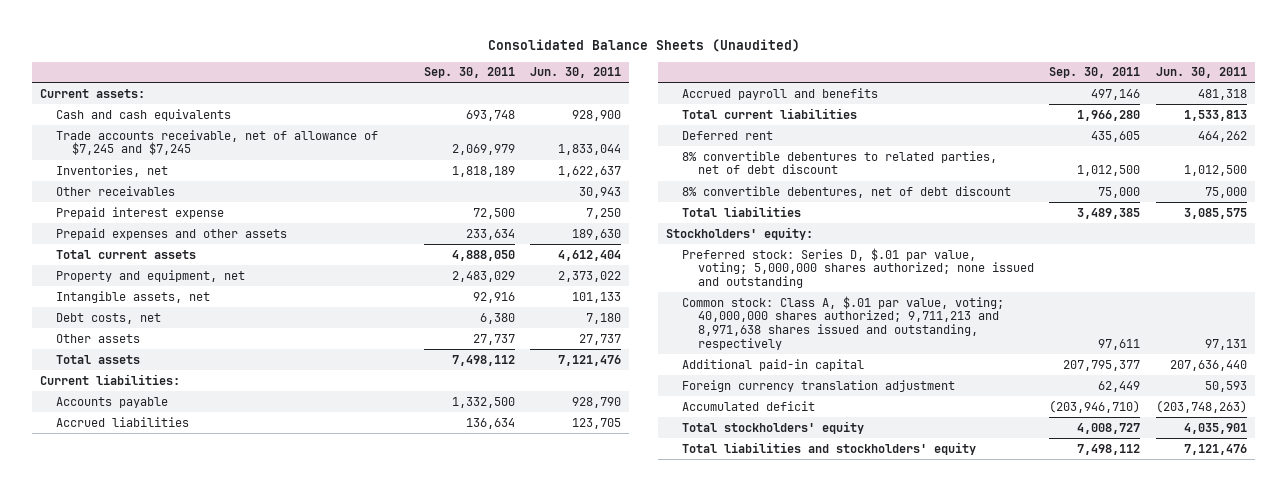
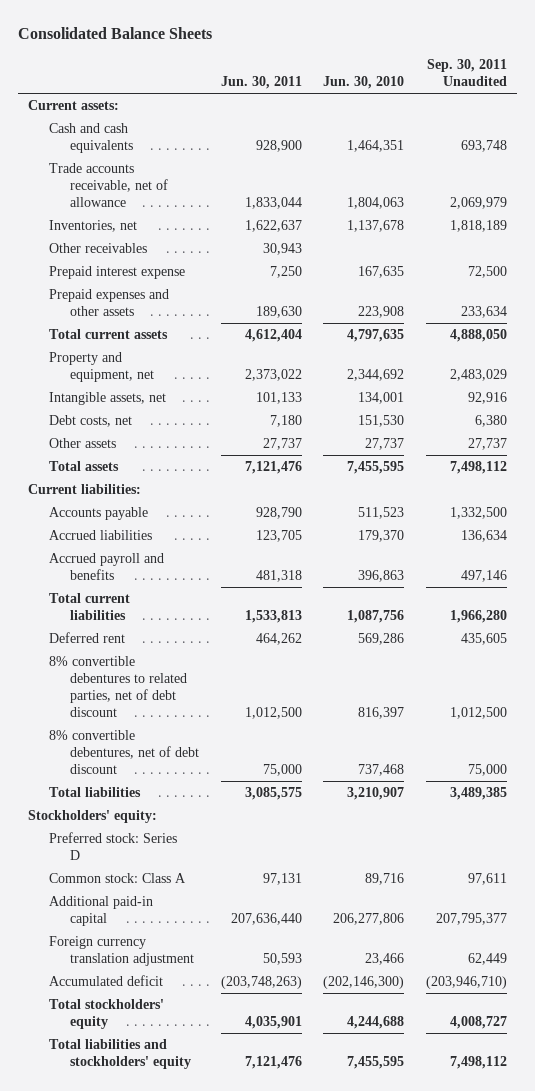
- Consolidated Balance Sheets (Unaudited)
+ Consolidated Balance Sheets
- | Sep. 30, 2011 | Jun. 30, 2011
+ | Jun. 30, 2011 | Jun. 30, 2010 | Sep. 30, 2011 Unaudited
- Trade accounts receivable, net of allowance of $7,245 and $7,245 | 2,069,979 | 1,833,044
+ Trade accounts receivable, net of allowance | 1,833,044 | 1,804,063 | 2,069,979
- Preferred stock: Series D, $.01 par value, voting; 5,000,000 shares authorized; none issued and outstanding
- Common stock: Class A, $.01 par value, voting; 40,000,000 shares authorized; 9,711,213 and 8,971,638 shares issued and outstanding, respectively | 97,611 | 97,131
+ Preferred stock: Series D
+ Common stock: Class A | 97,131 | 89,716 | 97,611

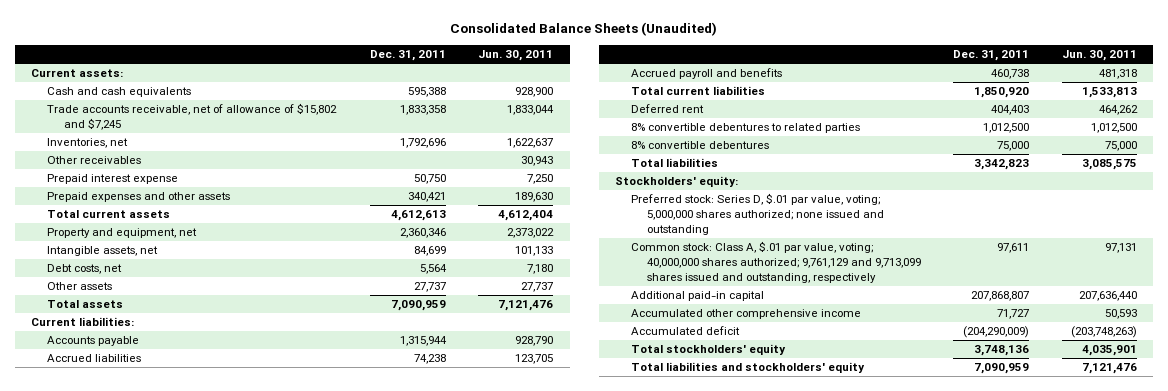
- Consolidated Balance Sheets
+ Consolidated Balance Sheets (Unaudited)
- | Jun. 30, 2011 | Jun. 30, 2010 | Sep. 30, 2011 Unaudited
+ | Dec. 31, 2011 | Jun. 30, 2011
- Trade accounts receivable, net of allowance | 1,833,044 | 1,804,063 | 2,069,979
+ Trade accounts receivable, net of allowance of $15,802 and $7,245 | 1,833,358 | 1,833,044
- 8% convertible debentures to related parties, net of debt discount | 1,012,500 | 816,397 | 1,012,500
- 8% convertible debentures, net of debt discount | 75,000 | 737,468 | 75,000
+ 8% convertible debentures to related parties | 1,012,500 | 1,012,500
+ 8% convertible debentures | 75,000 | 75,000
- Preferred stock: Series D
- Common stock: Class A | 97,131 | 89,716 | 97,611
+ Preferred stock: Series D, $.01 par value, voting; 5,000,000 shares authorized; none issued and outstanding
+ Common stock: Class A, $.01 par value, voting; 40,000,000 shares authorized; 9,761,129 and 9,713,099 shares issued and outstanding, respectively | 97,611 | 97,131
- Foreign currency translation adjustment | 50,593 | 23,466 | 62,449
+ Accumulated other comprehensive income | 71,727 | 50,593

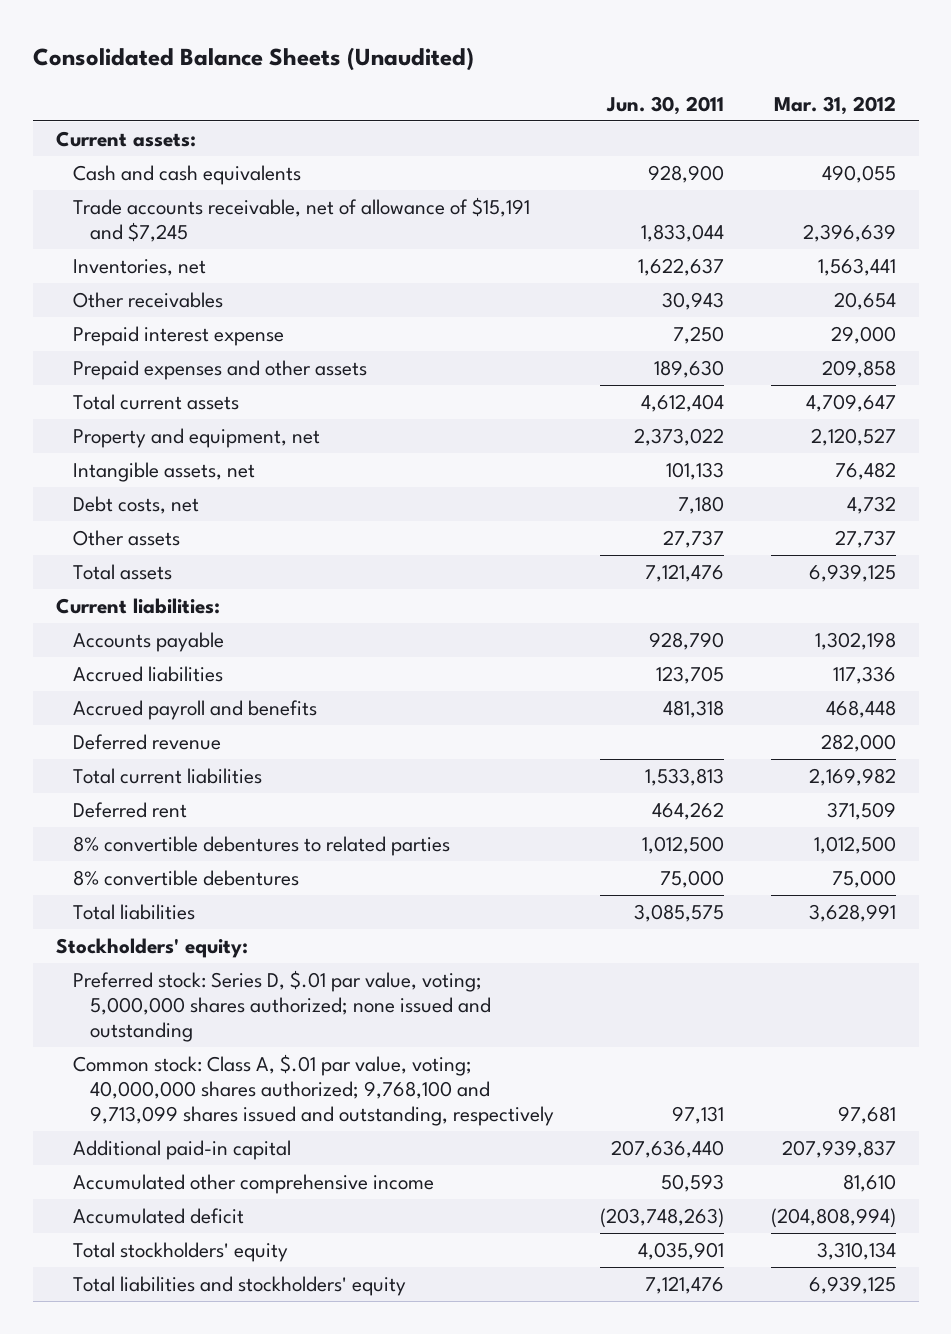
- | Dec. 31, 2011 | Jun. 30, 2011
+ | Jun. 30, 2011 | Mar. 31, 2012
- Trade accounts receivable, net of allowance of $15,802 and $7,245 | 1,833,358 | 1,833,044
+ Trade accounts receivable, net of allowance of $15,191 and $7,245 | 1,833,044 | 2,396,639
+ Deferred revenue | | 282,000
- Common stock: Class A, $.01 par value, voting; 40,000,000 shares authorized; 9,761,129 and 9,713,099 shares issued and outstanding, respectively | 97,611 | 97,131
+ Common stock: Class A, $.01 par value, voting; 40,000,000 shares authorized; 9,768,100 and 9,713,099 shares issued and outstanding, respectively | 97,131 | 97,681

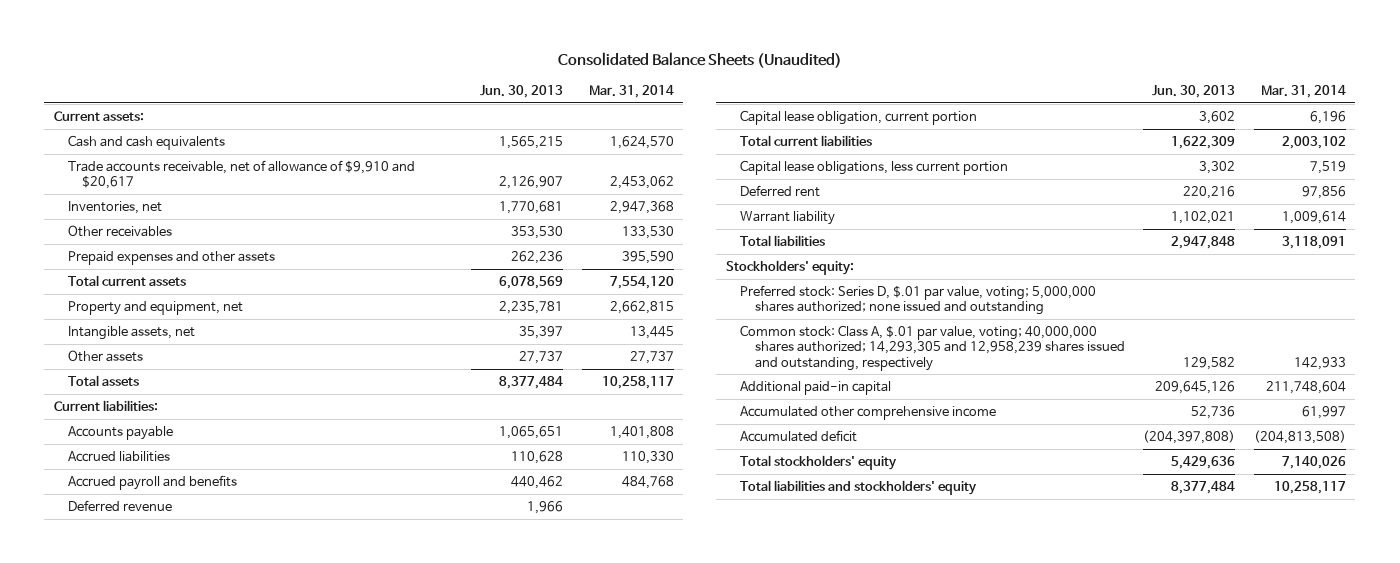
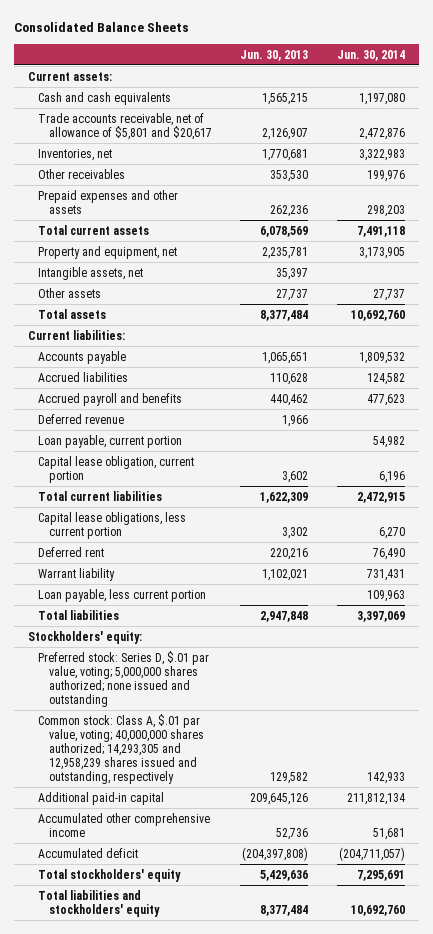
- Consolidated Balance Sheets (Unaudited)
+ Consolidated Balance Sheets
- | Jun. 30, 2013 | Mar. 31, 2014
+ | Jun. 30, 2013 | Jun. 30, 2014
- Trade accounts receivable, net of allowance of $9,910 and $20,617 | 2,126,907 | 2,453,062
+ Trade accounts receivable, net of allowance of $5,801 and $20,617 | 2,126,907 | 2,472,876
+ Loan payable, current portion | | 54,982
+ Loan payable, less current portion | | 109,963

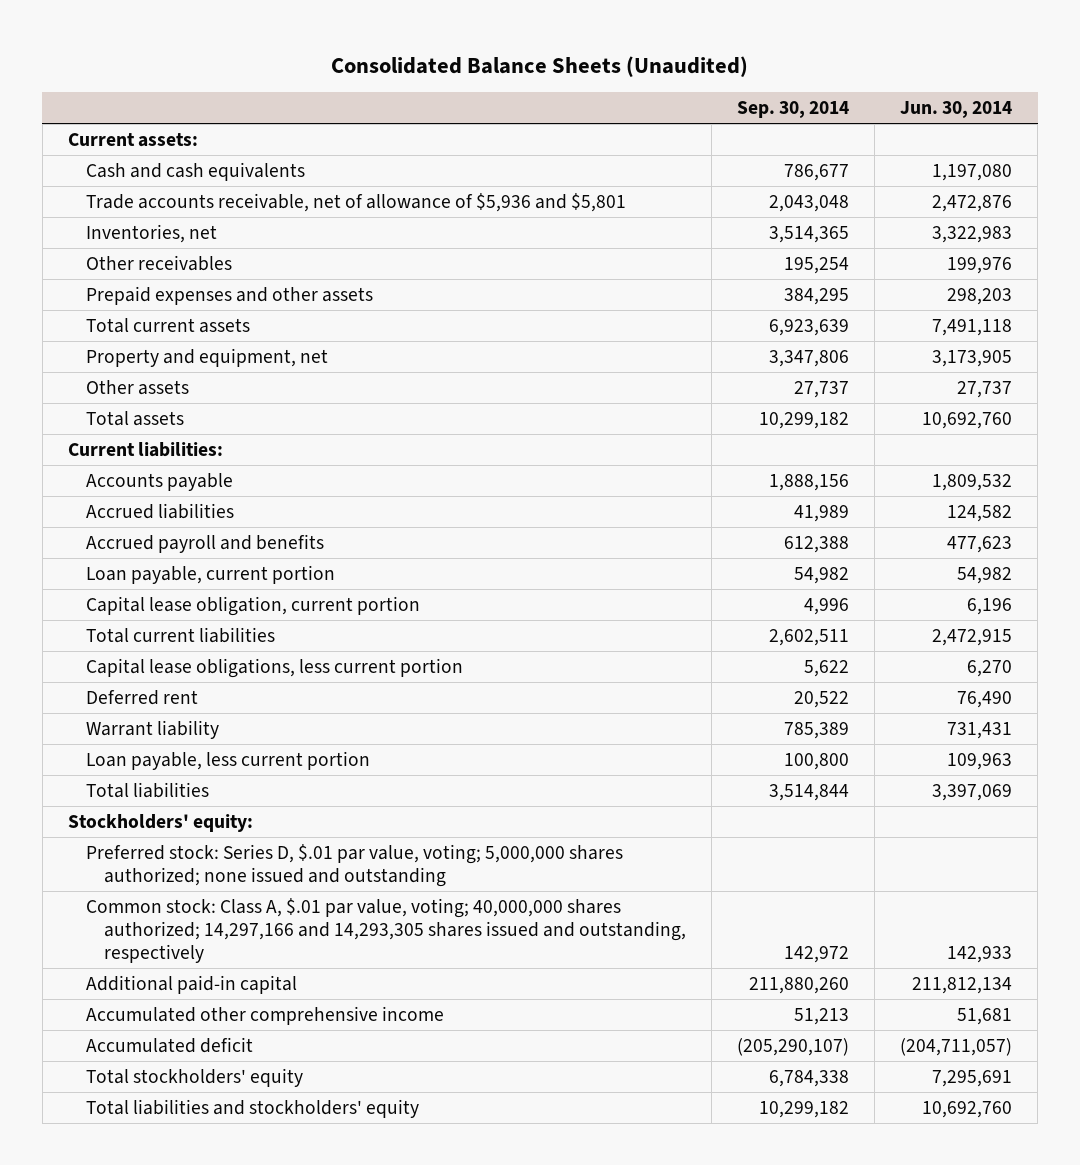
- Consolidated Balance Sheets
+ Consolidated Balance Sheets (Unaudited)
- | Jun. 30, 2013 | Jun. 30, 2014
+ | Sep. 30, 2014 | Jun. 30, 2014
- Trade accounts receivable, net of allowance of $5,801 and $20,617 | 2,126,907 | 2,472,876
+ Trade accounts receivable, net of allowance of $5,936 and $5,801 | 2,043,048 | 2,472,876
- Intangible assets, net | 35,397 |
- Deferred revenue | 1,966 |
- Common stock: Class A, $.01 par value, voting; 40,000,000 shares authorized; 14,293,305 and 12,958,239 shares issued and outstanding, respectively | 129,582 | 142,933
+ Common stock: Class A, $.01 par value, voting; 40,000,000 shares authorized; 14,297,166 and 14,293,305 shares issued and outstanding, respectively | 142,972 | 142,933

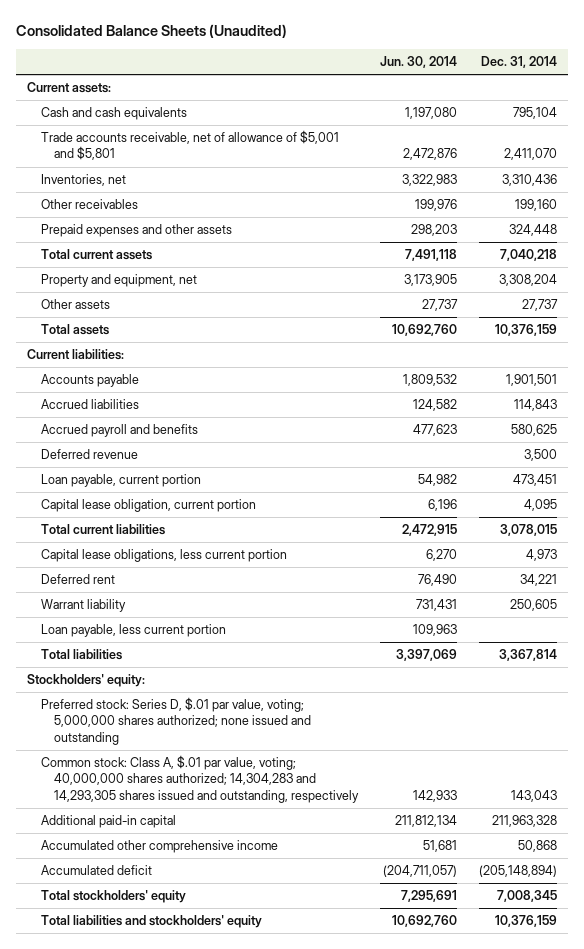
- | Sep. 30, 2014 | Jun. 30, 2014
+ | Jun. 30, 2014 | Dec. 31, 2014
- Trade accounts receivable, net of allowance of $5,936 and $5,801 | 2,043,048 | 2,472,876
+ Trade accounts receivable, net of allowance of $5,001 and $5,801 | 2,472,876 | 2,411,070
+ Deferred revenue | | 3,500
- Common stock: Class A, $.01 par value, voting; 40,000,000 shares authorized; 14,297,166 and 14,293,305 shares issued and outstanding, respectively | 142,972 | 142,933
+ Common stock: Class A, $.01 par value, voting; 40,000,000 shares authorized; 14,304,283 and 14,293,305 shares issued and outstanding, respectively | 142,933 | 143,043

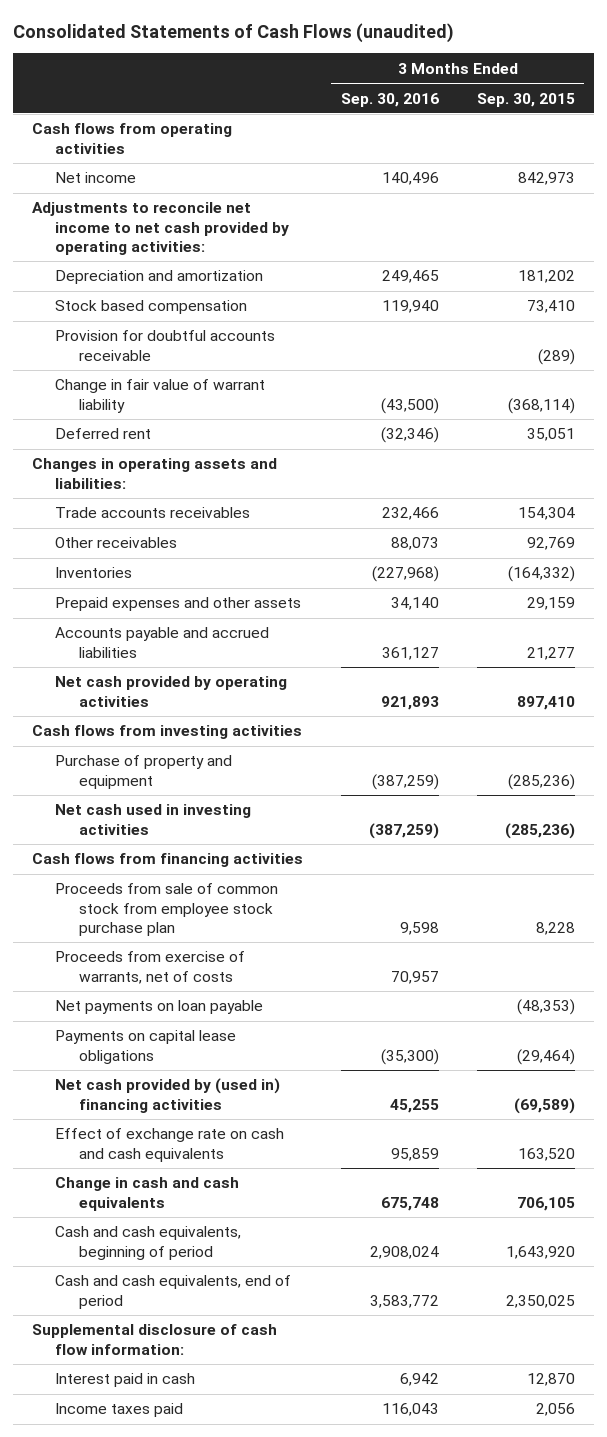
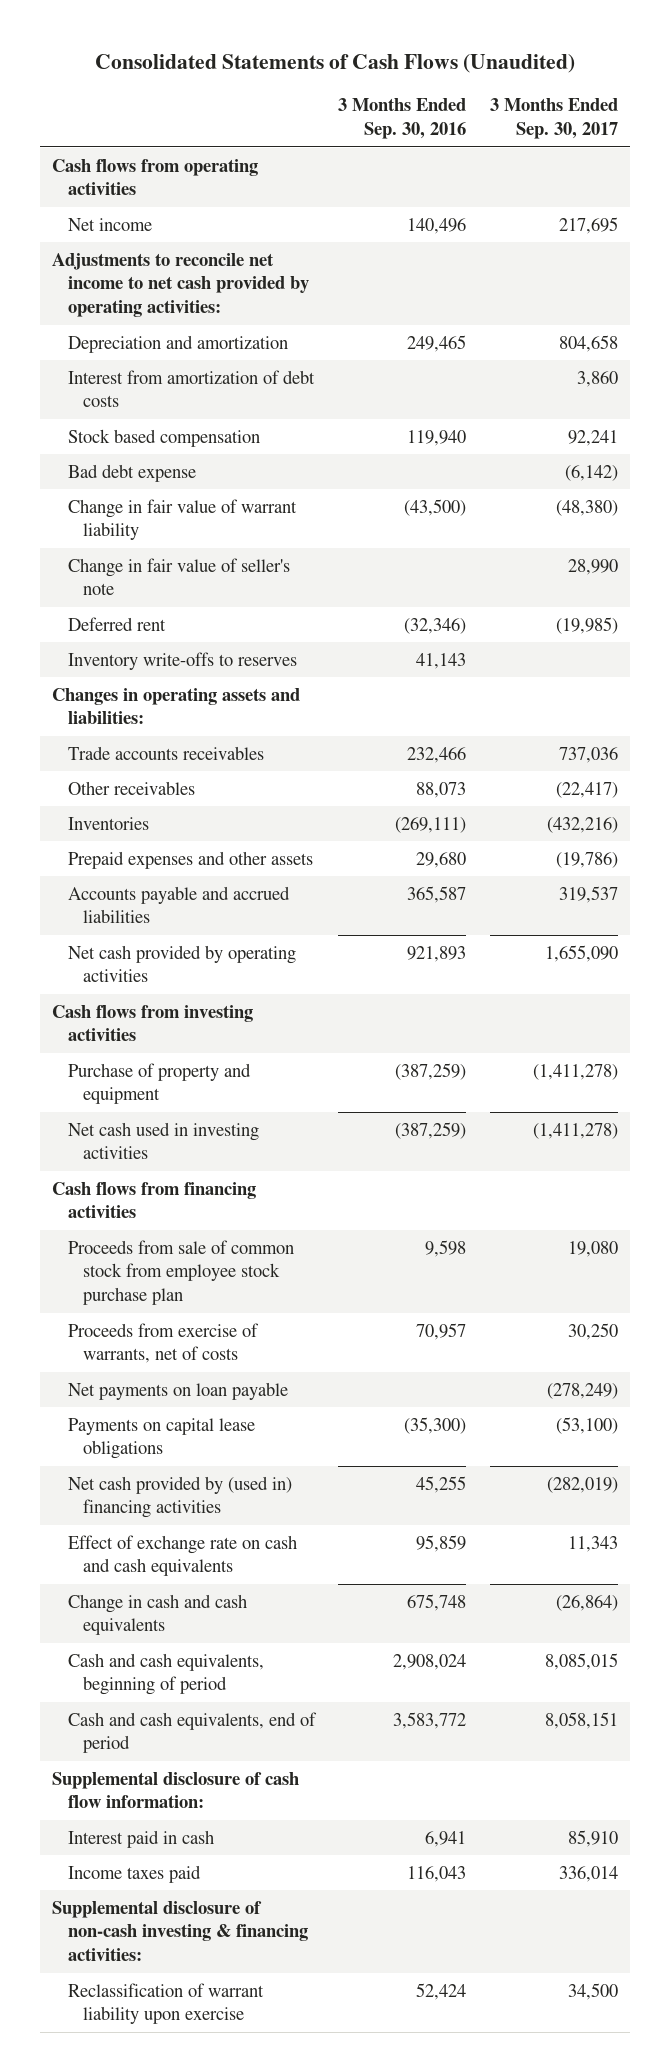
- Consolidated Statements of Cash Flows (unaudited)
+ Consolidated Statements of Cash Flows (Unaudited)
- | 3 Months Ended Sep. 30, 2016 | 3 Months Ended Sep. 30, 2015
+ | 3 Months Ended Sep. 30, 2016 | 3 Months Ended Sep. 30, 2017
+ Interest from amortization of debt costs | | 3,860
- Provision for doubtful accounts receivable | | (289)
+ Bad debt expense | | (6,142)
+ Change in fair value of seller's note | | 28,990
+ Inventory write-offs to reserves | 41,143 |
- Inventories | (227,968) | (164,332)
- Prepaid expenses and other assets | 34,140 | 29,159
- Accounts payable and accrued liabilities | 361,127 | 21,277
+ Inventories | (269,111) | (432,216)
+ Prepaid expenses and other assets | 29,680 | (19,786)
+ Accounts payable and accrued liabilities | 365,587 | 319,537
- Interest paid in cash | 6,942 | 12,870
+ Interest paid in cash | 6,941 | 85,910
+ Supplemental disclosure of non-cash investing & financing activities:
+ Reclassification of warrant liability upon exercise | 52,424 | 34,500

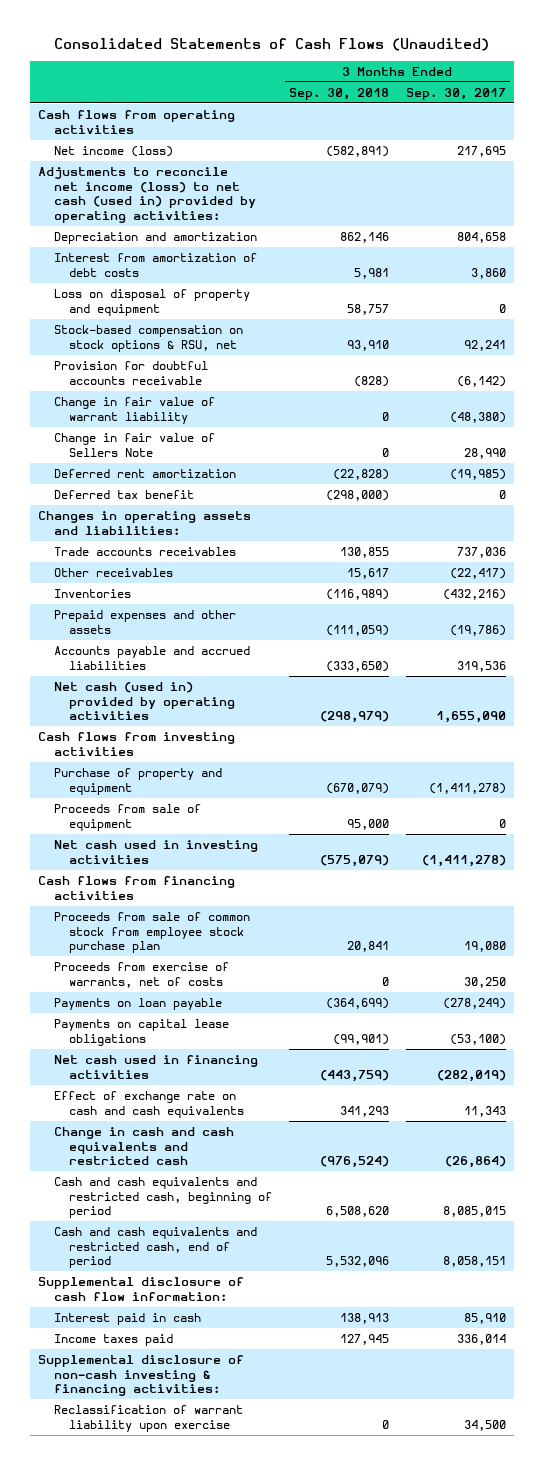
- | 3 Months Ended Sep. 30, 2016 | 3 Months Ended Sep. 30, 2017
+ | 3 Months Ended Sep. 30, 2018 | 3 Months Ended Sep. 30, 2017
- Net income | 140,496 | 217,695
- Adjustments to reconcile net income to net cash provided by operating activities:
+ Net income (loss) | (582,891) | 217,695
+ Adjustments to reconcile net income (loss) to net cash (used in) provided by operating activities:
- Stock based compensation | 119,940 | 92,241
- Bad debt expense | | (6,142)
+ Loss on disposal of property and equipment | 58,757 | 0
+ Stock-based compensation on stock options & RSU, net | 93,910 | 92,241
+ Provision for doubtful accounts receivable | (828) | (6,142)
- Change in fair value of seller's note | | 28,990
- Deferred rent | (32,346) | (19,985)
- Inventory write-offs to reserves | 41,143 |
+ Change in fair value of Sellers Note | 0 | 28,990
+ Deferred rent amortization | (22,828) | (19,985)
+ Deferred tax benefit | (298,000) | 0
- Accounts payable and accrued liabilities | 365,587 | 319,537
- Net cash provided by operating activities | 921,893 | 1,655,090
+ Accounts payable and accrued liabilities | (333,650) | 319,536
+ Net cash (used in) provided by operating activities | (298,979) | 1,655,090
+ Proceeds from sale of equipment | 95,000 | 0
- Net payments on loan payable | | (278,249)
+ Payments on loan payable | (364,699) | (278,249)
- Net cash provided by (used in) financing activities | 45,255 | (282,019)
+ Net cash used in financing activities | (443,759) | (282,019)
- Change in cash and cash equivalents | 675,748 | (26,864)
- Cash and cash equivalents, beginning of period | 2,908,024 | 8,085,015
- Cash and cash equivalents, end of period | 3,583,772 | 8,058,151
+ Change in cash and cash equivalents and restricted cash | (976,524) | (26,864)
+ Cash and cash equivalents and restricted cash, beginning of period | 6,508,620 | 8,085,015
+ Cash and cash equivalents and restricted cash, end of period | 5,532,096 | 8,058,151

